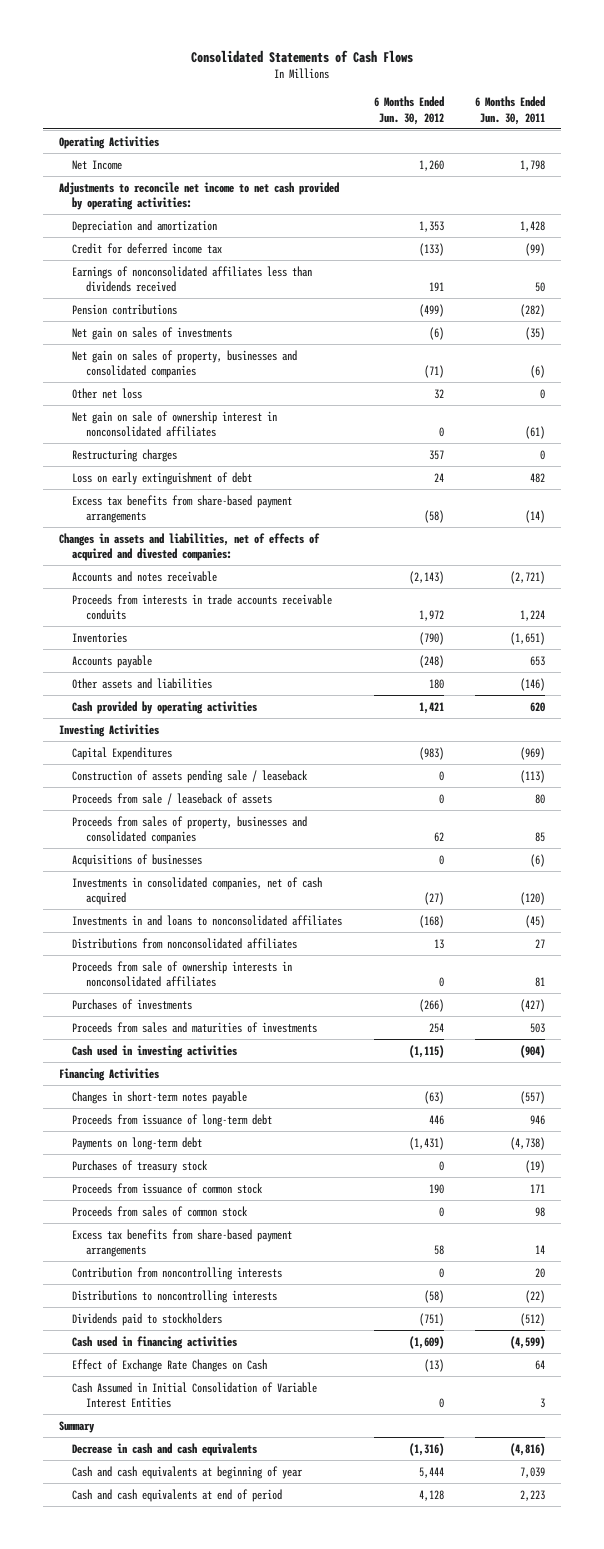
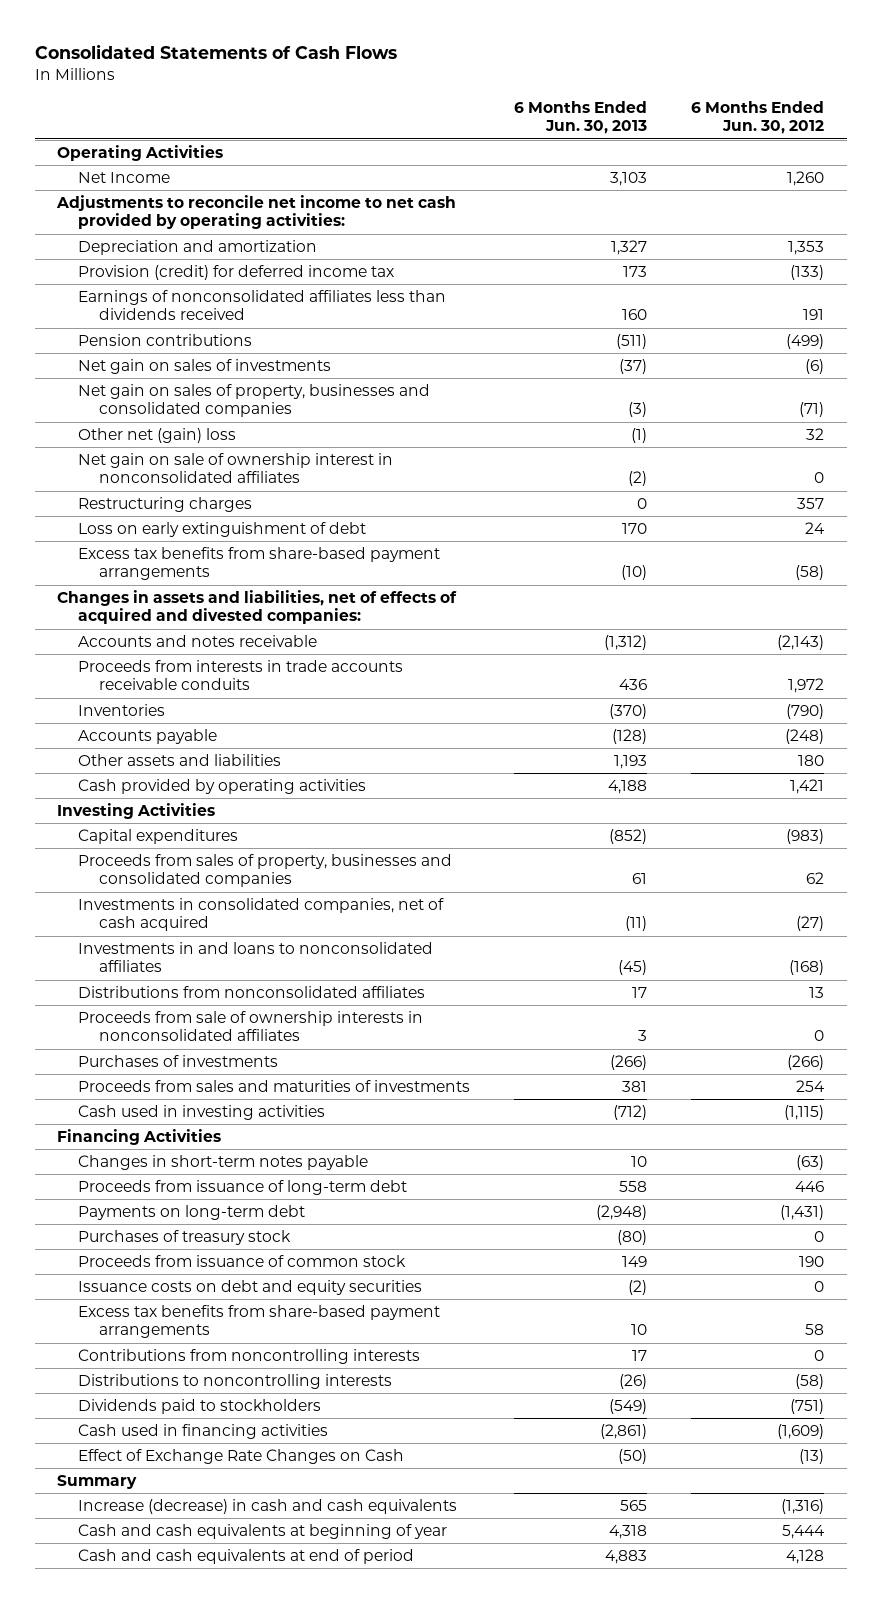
- | 6 Months Ended Jun. 30, 2012 | 6 Months Ended Jun. 30, 2011
+ | 6 Months Ended Jun. 30, 2013 | 6 Months Ended Jun. 30, 2012
- Credit for deferred income tax | (133) | (99)
+ Provision (credit) for deferred income tax | 173 | (133)
- Other net loss | 32 | 0
+ Other net (gain) loss | (1) | 32
- Capital Expenditures | (983) | (969)
- Construction of assets pending sale / leaseback | 0 | (113)
- Proceeds from sale / leaseback of assets | 0 | 80
+ Capital expenditures | (852) | (983)
- Acquisitions of businesses | 0 | (6)
- Proceeds from sales of common stock | 0 | 98
+ Issuance costs on debt and equity securities | (2) | 0
- Contribution from noncontrolling interests | 0 | 20
+ Contributions from noncontrolling interests | 17 | 0
- Cash Assumed in Initial Consolidation of Variable Interest Entities | 0 | 3
- Decrease in cash and cash equivalents | (1,316) | (4,816)
+ Increase (decrease) in cash and cash equivalents | 565 | (1,316)

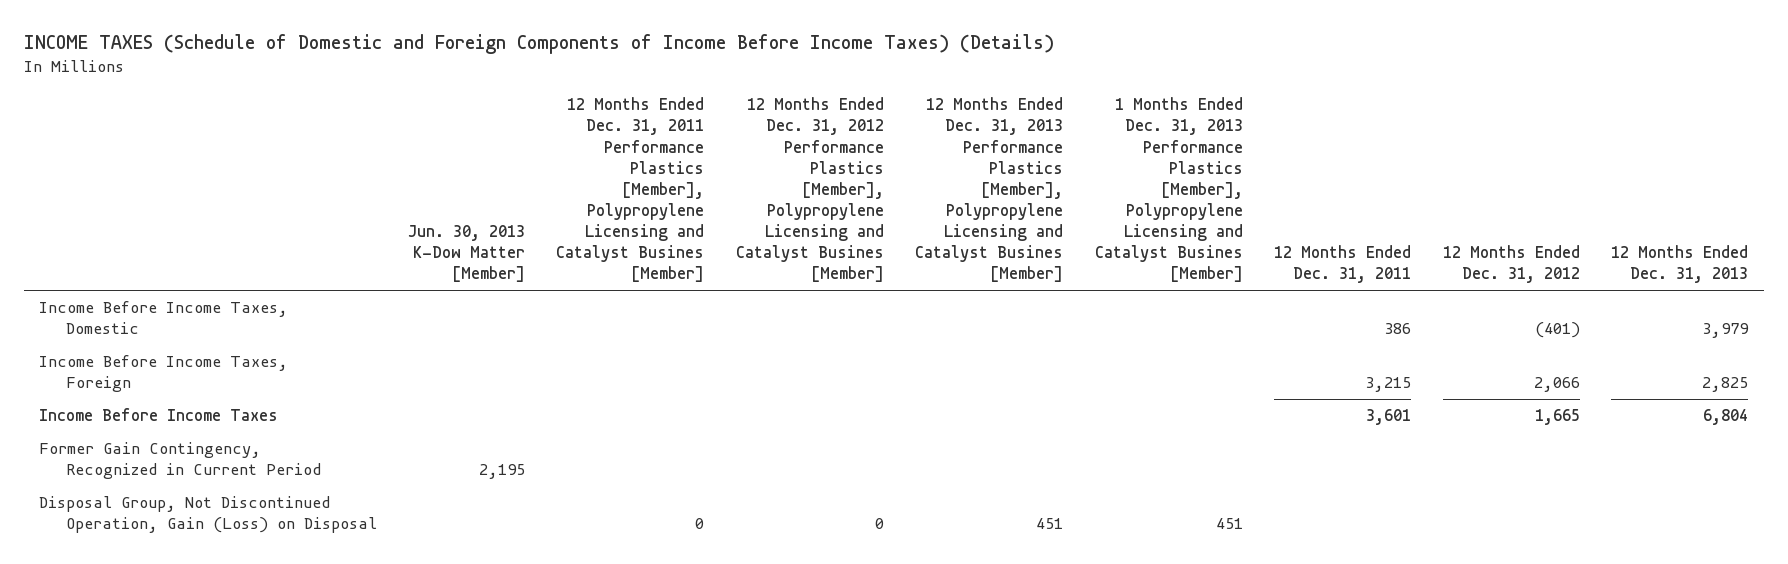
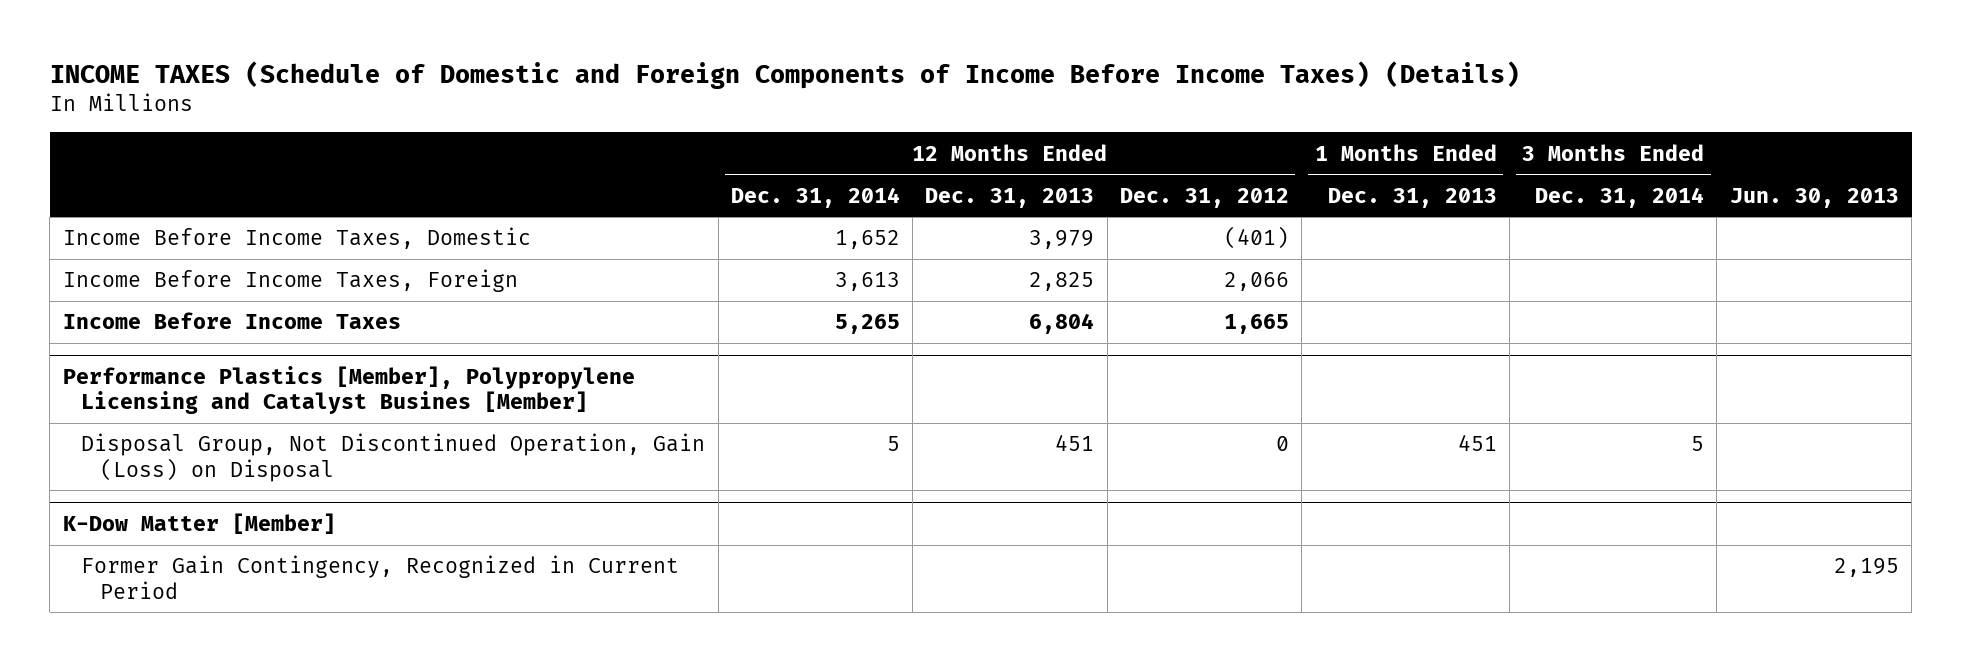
- | Jun. 30, 2013 K-Dow Matter [Member] | 12 Months Ended Dec. 31, 2011 Performance Plastics [Member], Polypropylene Licensing and Catalyst Busines [Member] | 12 Months Ended Dec. 31, 2012 Performance Plastics [Member], Polypropylene Licensing and Catalyst Busines [Member] | 12 Months Ended Dec. 31, 2013 Performance Plastics [Member], Polypropylene Licensing and Catalyst Busines [Member] | 1 Months Ended Dec. 31, 2013 Performance Plastics [Member], Polypropylene Licensing and Catalyst Busines [Member] | 12 Months Ended Dec. 31, 2011 | 12 Months Ended Dec. 31, 2012 | 12 Months Ended Dec. 31, 2013
+ | 12 Months Ended Dec. 31, 2014 | 12 Months Ended Dec. 31, 2013 | 12 Months Ended Dec. 31, 2012 | 1 Months Ended Dec. 31, 2013 | 3 Months Ended Dec. 31, 2014 | Jun. 30, 2013
+ Performance Plastics [Member], Polypropylene Licensing and Catalyst Busines [Member]
+ Disposal Group, Not Discontinued Operation, Gain (Loss) on Disposal | 5 | 451 | 0 | 451 | 5 |
+ K-Dow Matter [Member]
- Disposal Group, Not Discontinued Operation, Gain (Loss) on Disposal | | 0 | 0 | 451 | 451 | | |

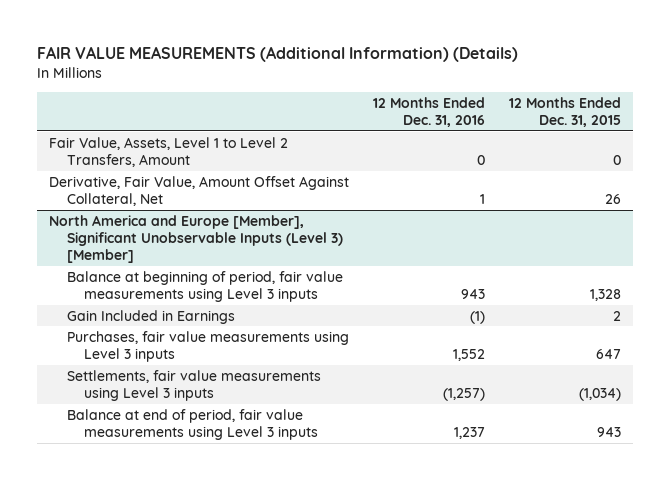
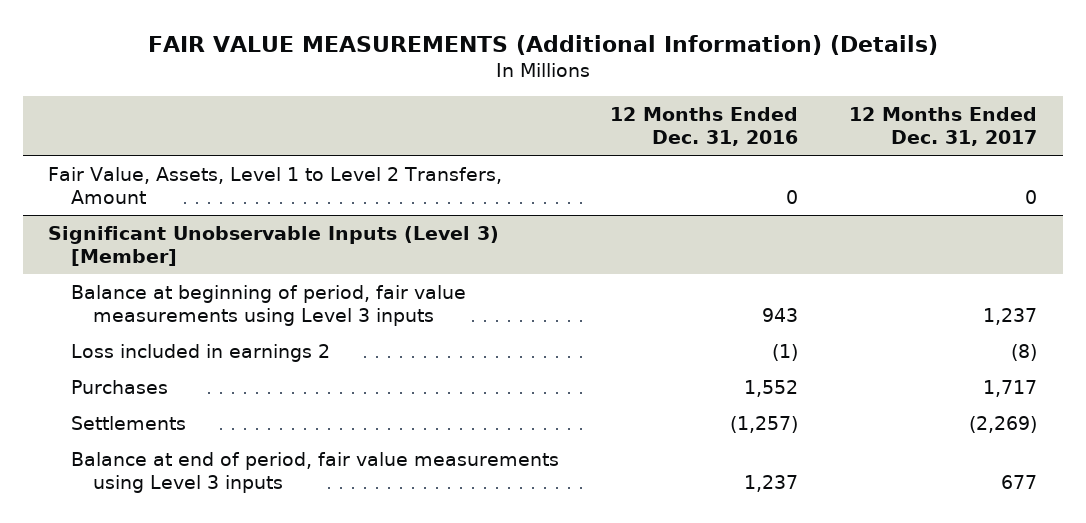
- | 12 Months Ended Dec. 31, 2016 | 12 Months Ended Dec. 31, 2015
+ | 12 Months Ended Dec. 31, 2016 | 12 Months Ended Dec. 31, 2017
- Derivative, Fair Value, Amount Offset Against Collateral, Net | 1 | 26
- North America and Europe [Member], Significant Unobservable Inputs (Level 3) [Member]
+ Significant Unobservable Inputs (Level 3) [Member]
- Gain Included in Earnings | (1) | 2
- Purchases, fair value measurements using Level 3 inputs | 1,552 | 647
- Settlements, fair value measurements using Level 3 inputs | (1,257) | (1,034)
+ Loss included in earnings 2 | (1) | (8)
+ Purchases | 1,552 | 1,717
+ Settlements | (1,257) | (2,269)

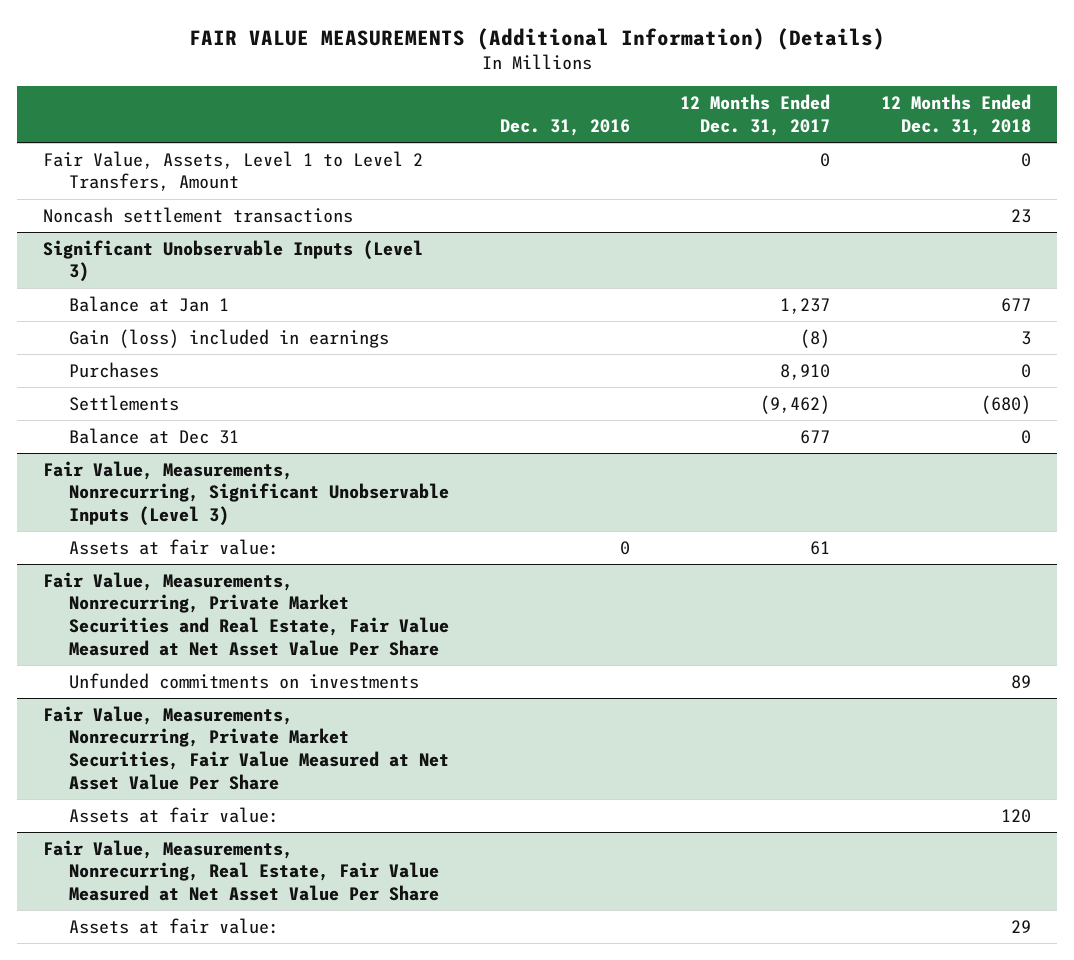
- | 12 Months Ended Dec. 31, 2016 | 12 Months Ended Dec. 31, 2017
+ | Dec. 31, 2016 | 12 Months Ended Dec. 31, 2017 | 12 Months Ended Dec. 31, 2018
- Significant Unobservable Inputs (Level 3) [Member]
- Balance at beginning of period, fair value measurements using Level 3 inputs | 943 | 1,237
- Loss included in earnings 2 | (1) | (8)
- Purchases | 1,552 | 1,717
- Settlements | (1,257) | (2,269)
- Balance at end of period, fair value measurements using Level 3 inputs | 1,237 | 677
+ Noncash settlement transactions | | | 23
+ Significant Unobservable Inputs (Level 3)
+ Balance at Jan 1 | | 1,237 | 677
+ Gain (loss) included in earnings | | (8) | 3
+ Purchases | | 8,910 | 0
+ Settlements | | (9,462) | (680)
+ Balance at Dec 31 | | 677 | 0
+ Fair Value, Measurements, Nonrecurring, Significant Unobservable Inputs (Level 3)
+ Assets at fair value: | 0 | 61 |
+ Fair Value, Measurements, Nonrecurring, Private Market Securities and Real Estate, Fair Value Measured at Net Asset Value Per Share
+ Unfunded commitments on investments | | | 89
+ Fair Value, Measurements, Nonrecurring, Private Market Securities, Fair Value Measured at Net Asset Value Per Share
+ Assets at fair value: | | | 120
+ Fair Value, Measurements, Nonrecurring, Real Estate, Fair Value Measured at Net Asset Value Per Share
+ Assets at fair value: | | | 29

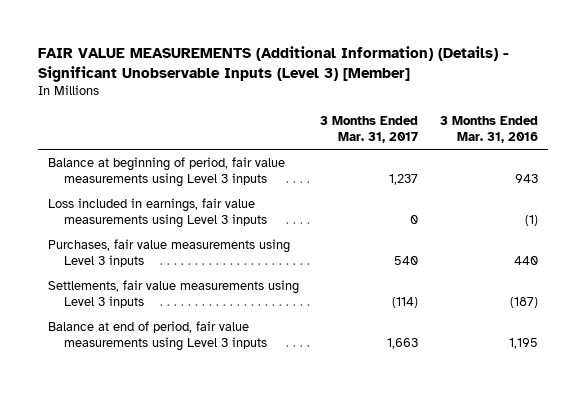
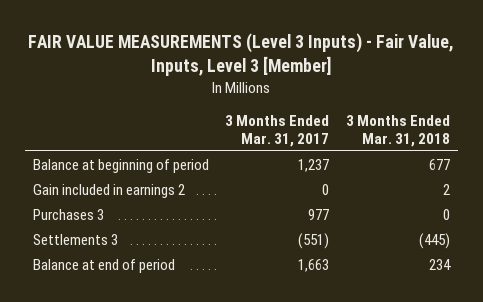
- FAIR VALUE MEASUREMENTS (Additional Information) (Details) - Significant Unobservable Inputs (Level 3) [Member]
+ FAIR VALUE MEASUREMENTS (Level 3 Inputs) - Fair Value, Inputs, Level 3 [Member]
- | 3 Months Ended Mar. 31, 2017 | 3 Months Ended Mar. 31, 2016
+ | 3 Months Ended Mar. 31, 2017 | 3 Months Ended Mar. 31, 2018
- Balance at beginning of period, fair value measurements using Level 3 inputs | 1,237 | 943
- Loss included in earnings, fair value measurements using Level 3 inputs | 0 | (1)
- Purchases, fair value measurements using Level 3 inputs | 540 | 440
- Settlements, fair value measurements using Level 3 inputs | (114) | (187)
- Balance at end of period, fair value measurements using Level 3 inputs | 1,663 | 1,195
+ Balance at beginning of period | 1,237 | 677
+ Gain included in earnings 2 | 0 | 2
+ Purchases 3 | 977 | 0
+ Settlements 3 | (551) | (445)
+ Balance at end of period | 1,663 | 234

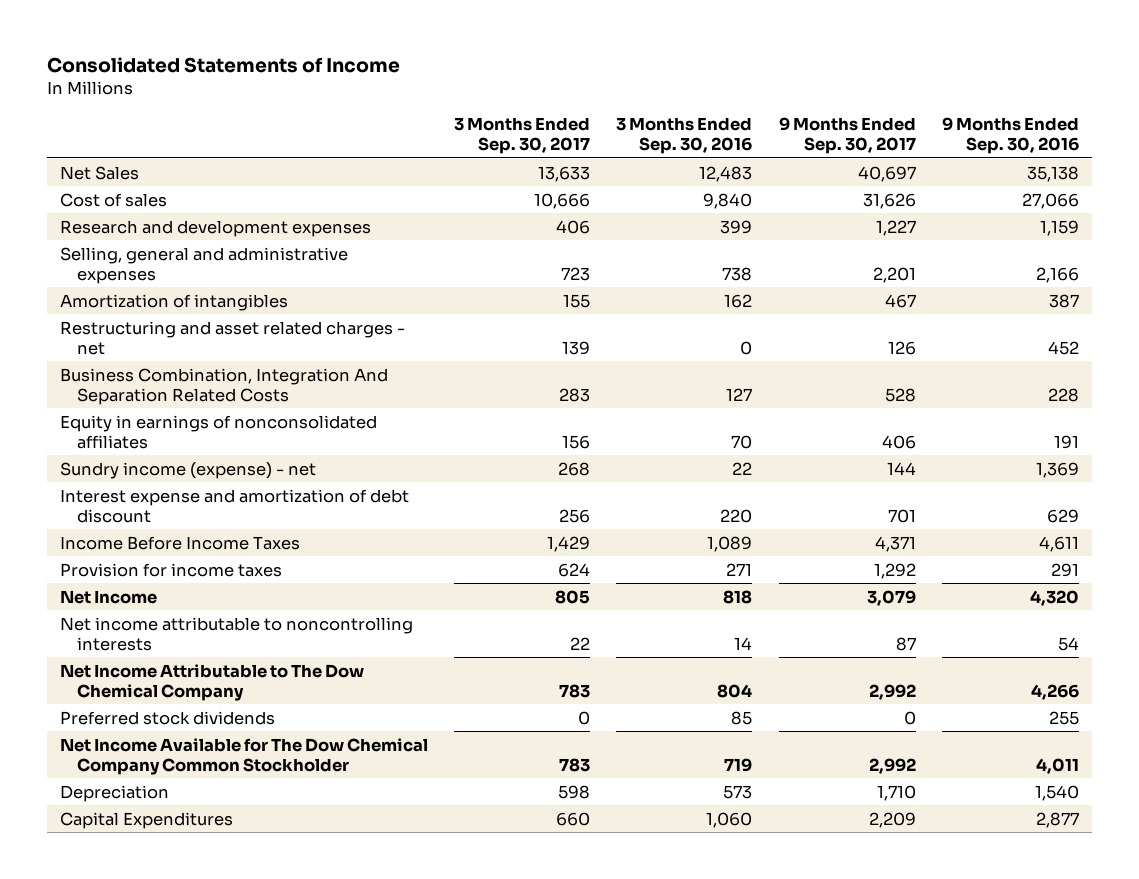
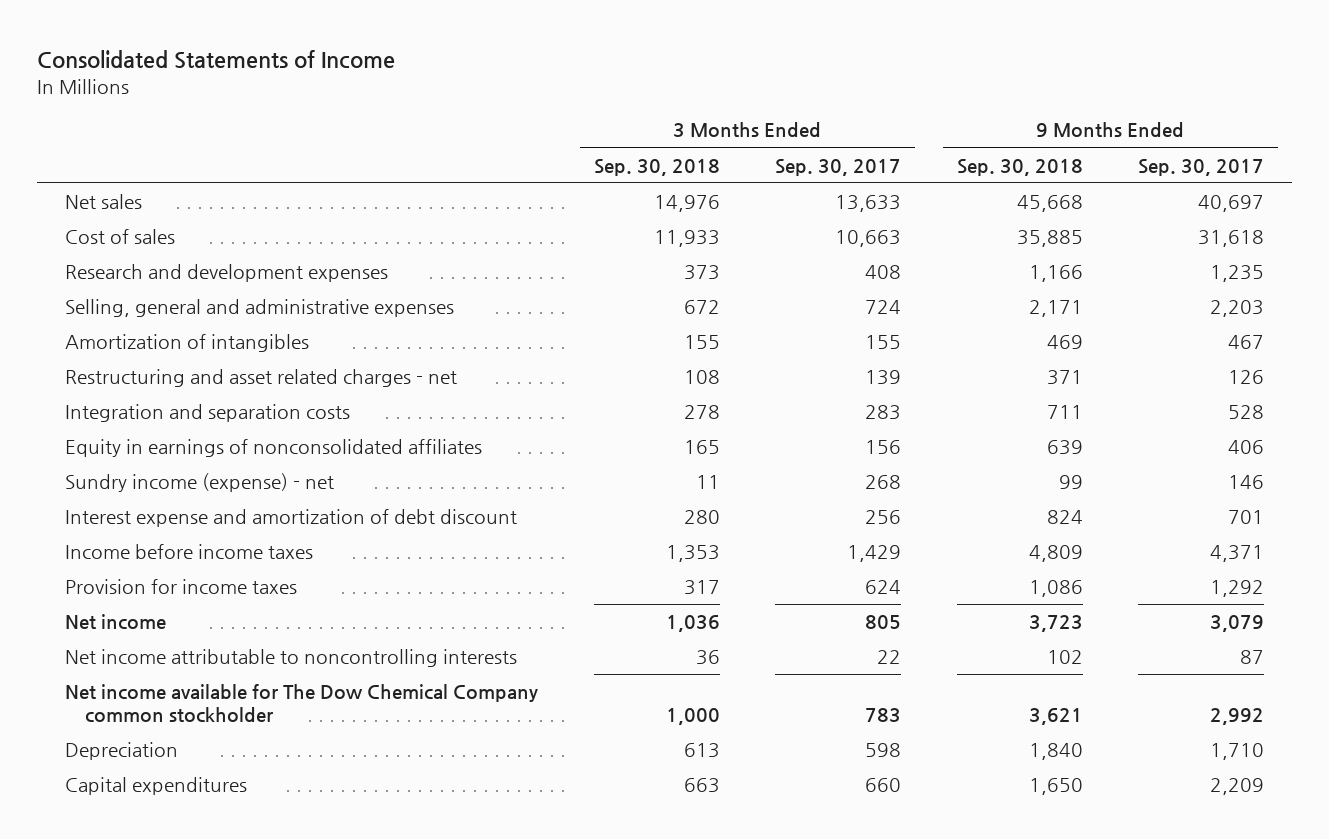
- | 3 Months Ended Sep. 30, 2017 | 3 Months Ended Sep. 30, 2016 | 9 Months Ended Sep. 30, 2017 | 9 Months Ended Sep. 30, 2016
+ | 3 Months Ended Sep. 30, 2018 | 3 Months Ended Sep. 30, 2017 | 9 Months Ended Sep. 30, 2018 | 9 Months Ended Sep. 30, 2017
- Net Sales | 13,633 | 12,483 | 40,697 | 35,138
- Cost of sales | 10,666 | 9,840 | 31,626 | 27,066
- Research and development expenses | 406 | 399 | 1,227 | 1,159
- Selling, general and administrative expenses | 723 | 738 | 2,201 | 2,166
+ Net sales | 14,976 | 13,633 | 45,668 | 40,697
+ Cost of sales | 11,933 | 10,663 | 35,885 | 31,618
+ Research and development expenses | 373 | 408 | 1,166 | 1,235
+ Selling, general and administrative expenses | 672 | 724 | 2,171 | 2,203
- Business Combination, Integration And Separation Related Costs | 283 | 127 | 528 | 228
+ Integration and separation costs | 278 | 283 | 711 | 528
- Sundry income (expense) - net | 268 | 22 | 144 | 1,369
+ Sundry income (expense) - net | 11 | 268 | 99 | 146
- Income Before Income Taxes | 1,429 | 1,089 | 4,371 | 4,611
+ Income before income taxes | 1,353 | 1,429 | 4,809 | 4,371
- Net Income | 805 | 818 | 3,079 | 4,320
+ Net income | 1,036 | 805 | 3,723 | 3,079
- Net Income Attributable to The Dow Chemical Company | 783 | 804 | 2,992 | 4,266
- Preferred stock dividends | 0 | 85 | 0 | 255
- Net Income Available for The Dow Chemical Company Common Stockholder | 783 | 719 | 2,992 | 4,011
+ Net income available for The Dow Chemical Company common stockholder | 1,000 | 783 | 3,621 | 2,992
- Capital Expenditures | 660 | 1,060 | 2,209 | 2,877
+ Capital expenditures | 663 | 660 | 1,650 | 2,209

